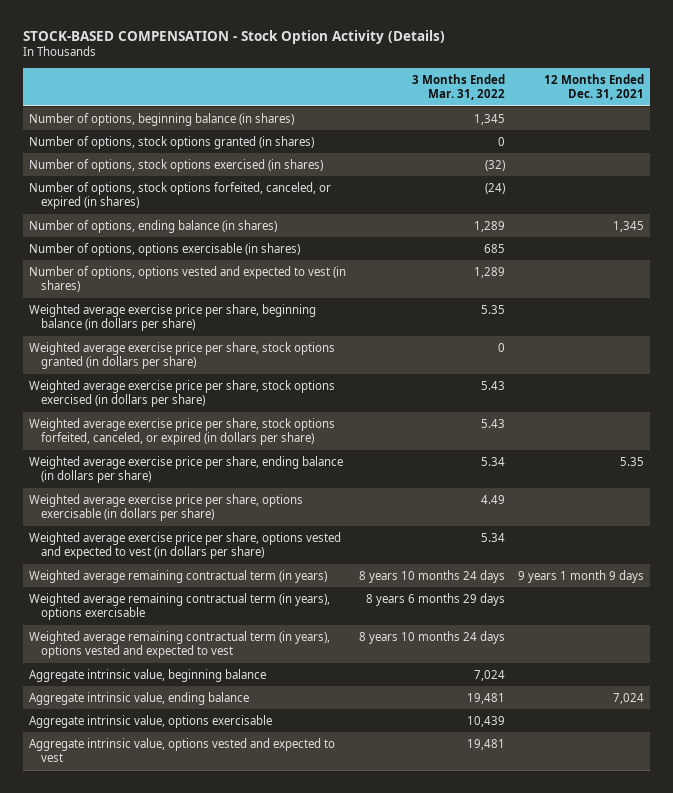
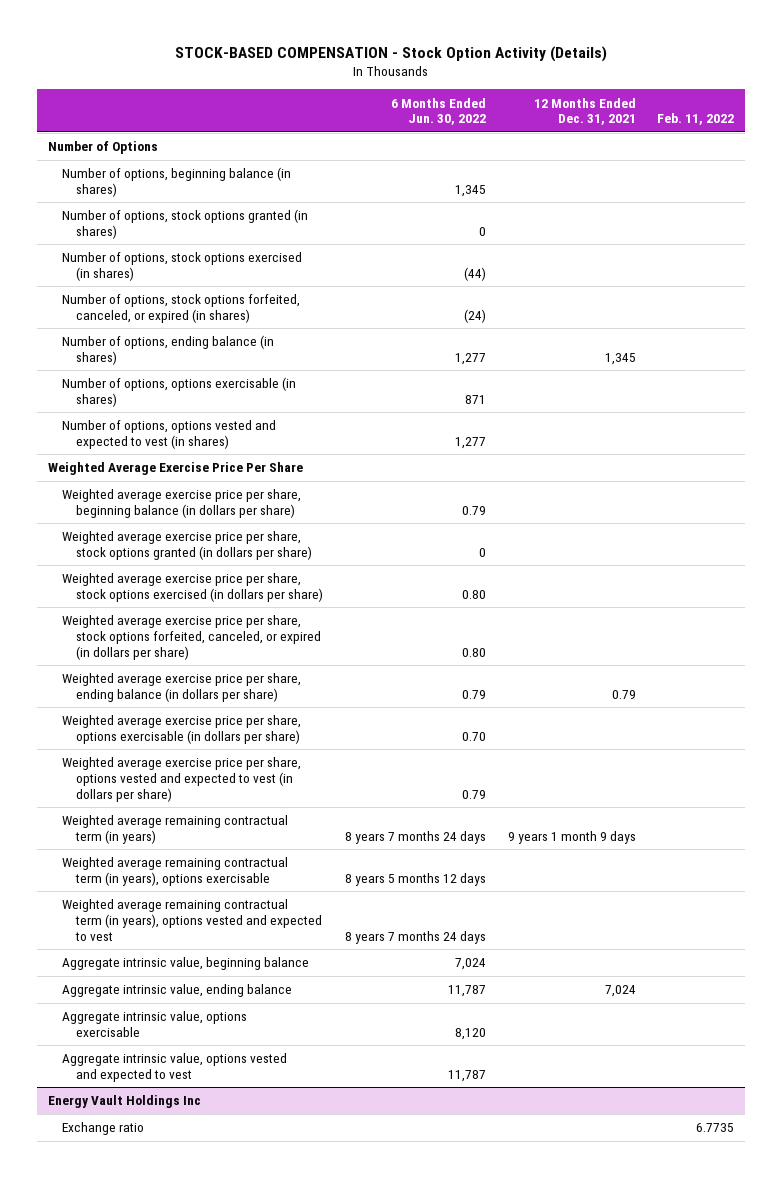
- | 3 Months Ended Mar. 31, 2022 | 12 Months Ended Dec. 31, 2021
+ | 6 Months Ended Jun. 30, 2022 | 12 Months Ended Dec. 31, 2021 | Feb. 11, 2022
+ Number of Options
+ Weighted Average Exercise Price Per Share
- Weighted average exercise price per share, ending balance (in dollars per share) | 5.34 | 5.35
+ Weighted average exercise price per share, ending balance (in dollars per share) | 0.79 | 0.79 |
+ Energy Vault Holdings Inc
+ Exchange ratio | | | 6.7735

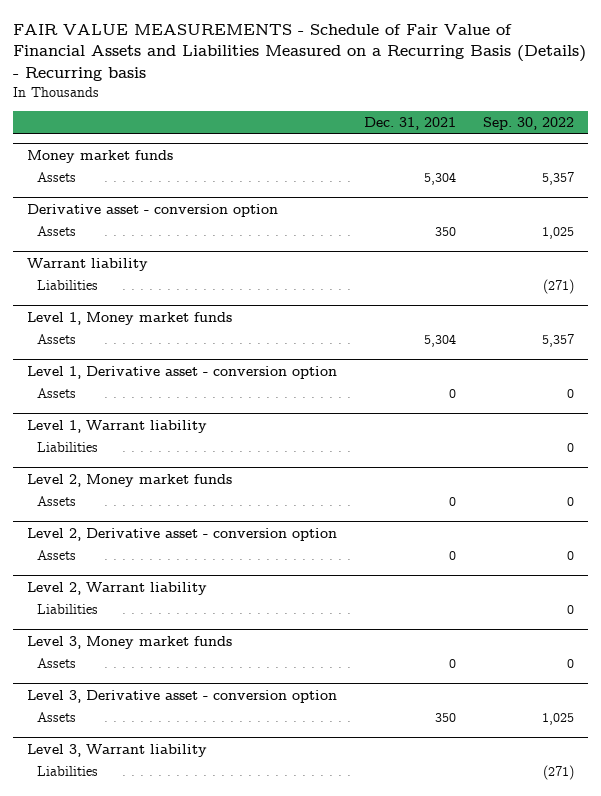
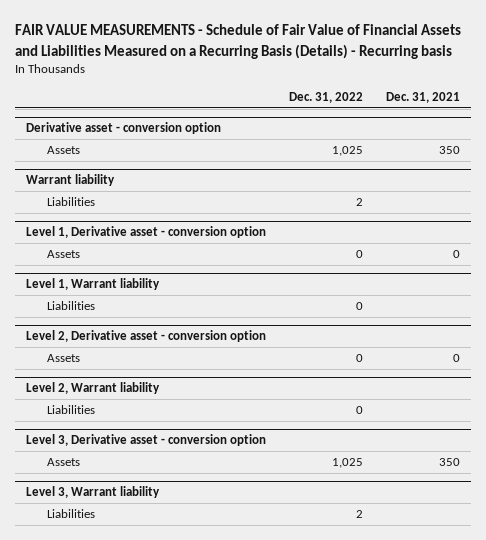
- | Dec. 31, 2021 | Sep. 30, 2022
+ | Dec. 31, 2022 | Dec. 31, 2021
- Money market funds
- Assets | 5,304 | 5,357
- Level 1, Money market funds
- Assets | 5,304 | 5,357
- Level 2, Money market funds
- Assets | 0 | 0
- Level 3, Money market funds
- Assets | 0 | 0

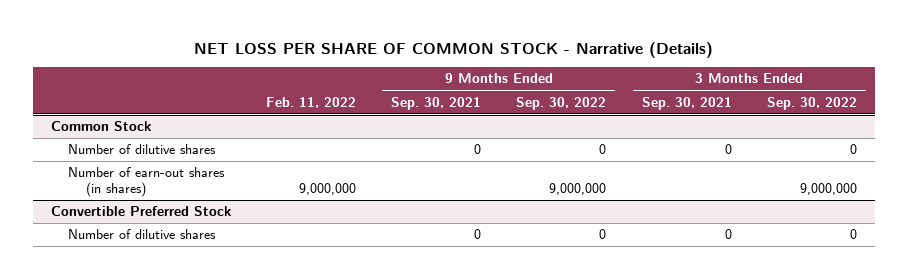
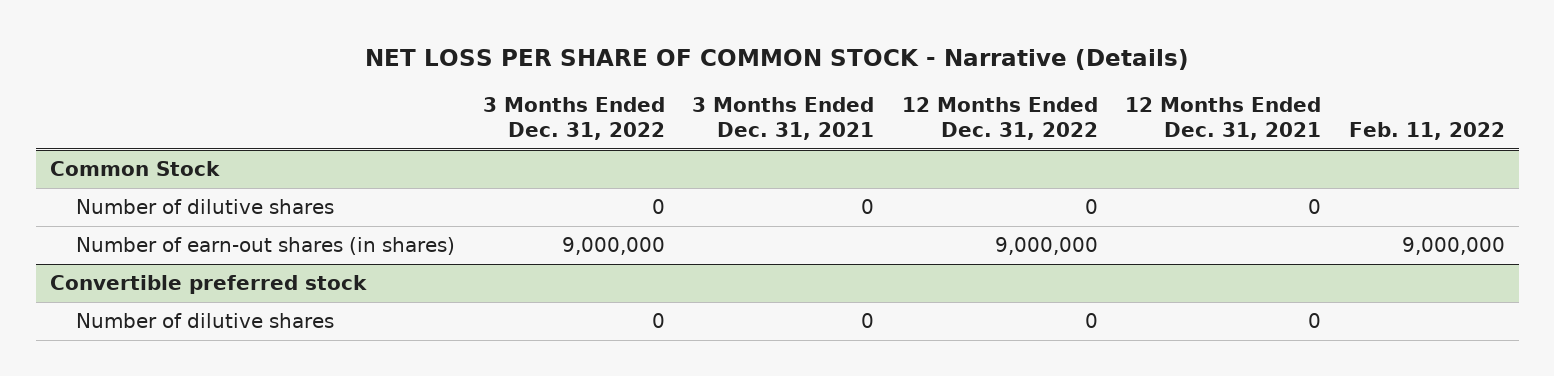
- | Feb. 11, 2022 | 9 Months Ended Sep. 30, 2021 | 9 Months Ended Sep. 30, 2022 | 3 Months Ended Sep. 30, 2021 | 3 Months Ended Sep. 30, 2022
+ | 3 Months Ended Dec. 31, 2022 | 3 Months Ended Dec. 31, 2021 | 12 Months Ended Dec. 31, 2022 | 12 Months Ended Dec. 31, 2021 | Feb. 11, 2022
- Convertible Preferred Stock
+ Convertible preferred stock

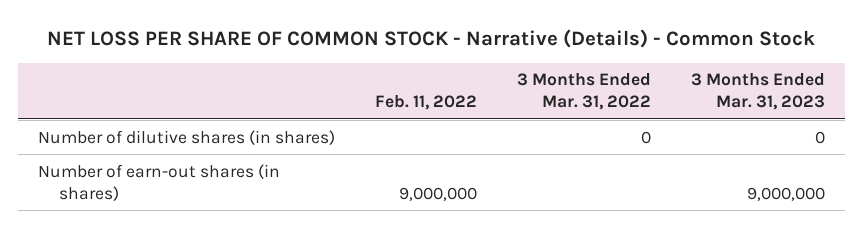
- NET LOSS PER SHARE OF COMMON STOCK - Narrative (Details)
+ NET LOSS PER SHARE OF COMMON STOCK - Narrative (Details) - Common Stock
- | 3 Months Ended Dec. 31, 2022 | 3 Months Ended Dec. 31, 2021 | 12 Months Ended Dec. 31, 2022 | 12 Months Ended Dec. 31, 2021 | Feb. 11, 2022
+ | Feb. 11, 2022 | 3 Months Ended Mar. 31, 2022 | 3 Months Ended Mar. 31, 2023
- Common Stock
- Number of dilutive shares | 0 | 0 | 0 | 0 |
+ Number of dilutive shares (in shares) | | 0 | 0
- Convertible preferred stock
- Number of dilutive shares | 0 | 0 | 0 | 0 |

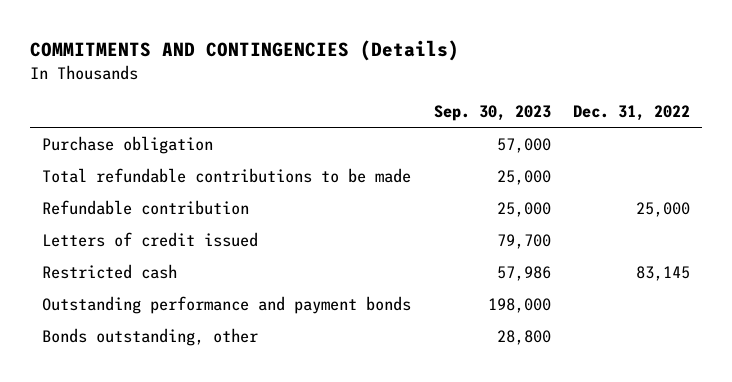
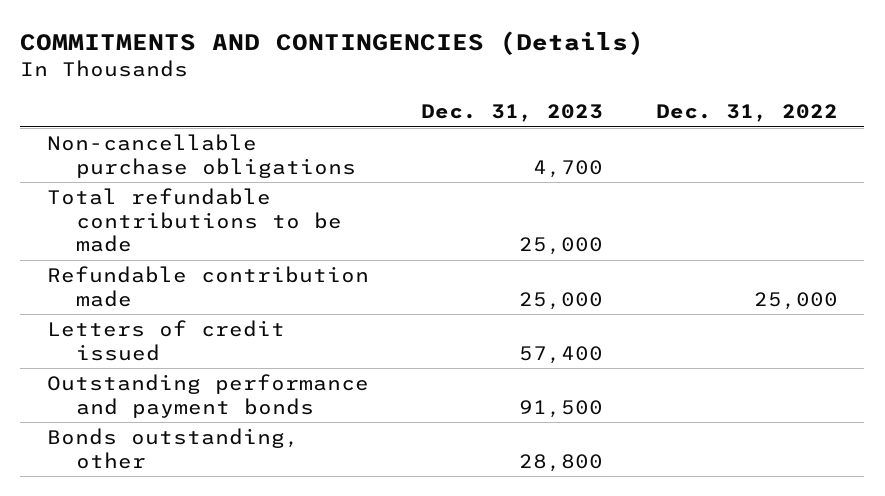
- | Sep. 30, 2023 | Dec. 31, 2022
+ | Dec. 31, 2023 | Dec. 31, 2022
- Purchase obligation | 57,000 |
+ Non-cancellable purchase obligations | 4,700 |
- Refundable contribution | 25,000 | 25,000
+ Refundable contribution made | 25,000 | 25,000
- Restricted cash | 57,986 | 83,145

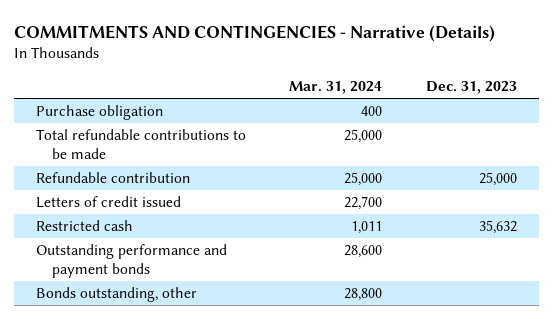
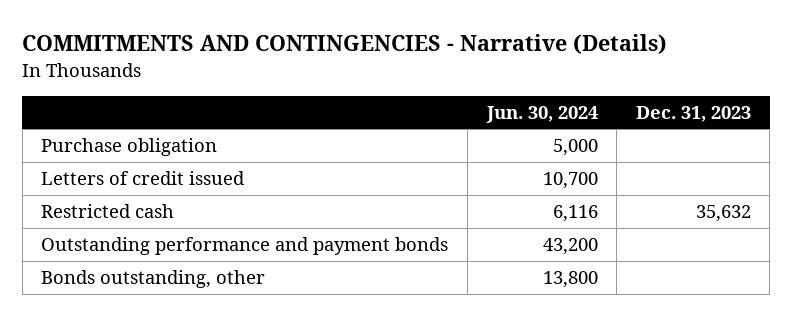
- | Mar. 31, 2024 | Dec. 31, 2023
+ | Jun. 30, 2024 | Dec. 31, 2023
- Total refundable contributions to be made | 25,000 |
- Refundable contribution | 25,000 | 25,000

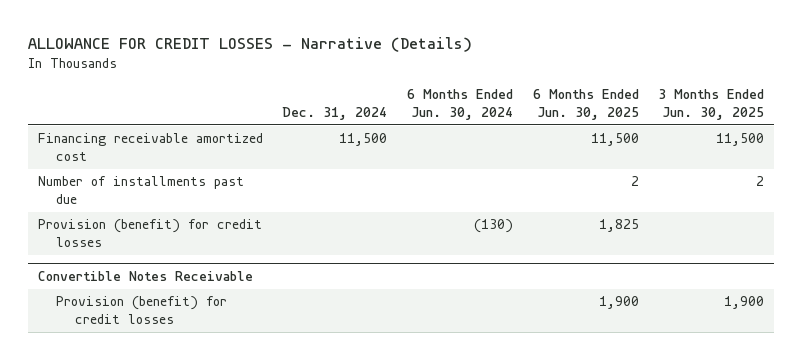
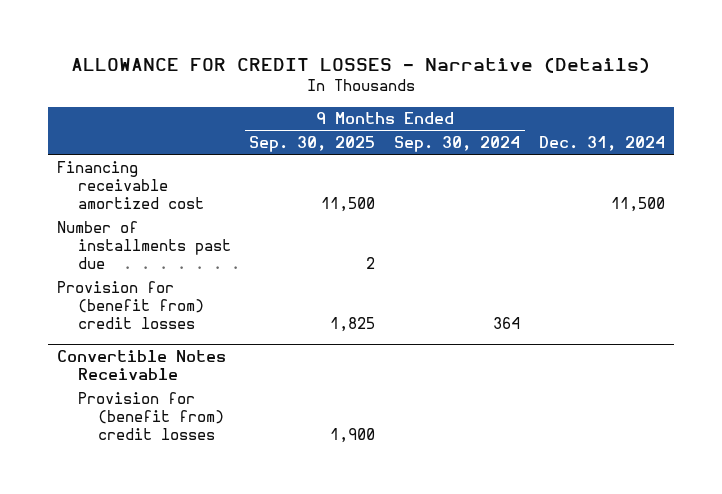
- | Dec. 31, 2024 | 6 Months Ended Jun. 30, 2024 | 6 Months Ended Jun. 30, 2025 | 3 Months Ended Jun. 30, 2025
+ | 9 Months Ended Sep. 30, 2025 | 9 Months Ended Sep. 30, 2024 | Dec. 31, 2024
- Provision (benefit) for credit losses | | (130) | 1,825 |
+ Provision for (benefit from) credit losses | 1,825 | 364 |
@ Convertible Notes Receivable
- Provision (benefit) for credit losses | | | 1,900 | 1,900
+ Provision for (benefit from) credit losses | 1,900 | |

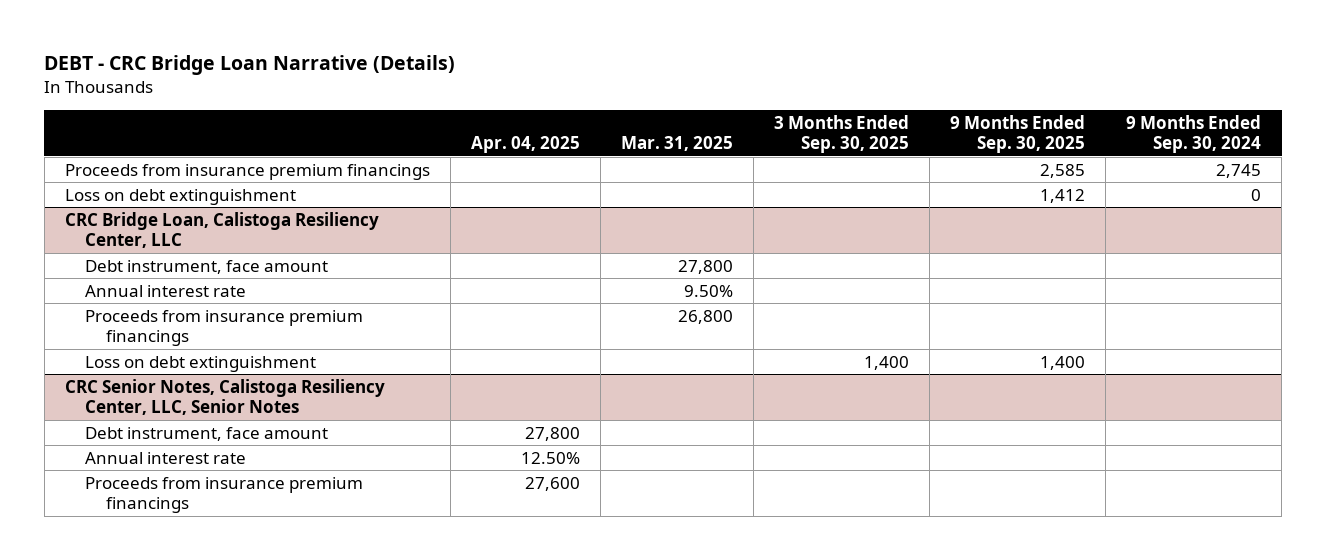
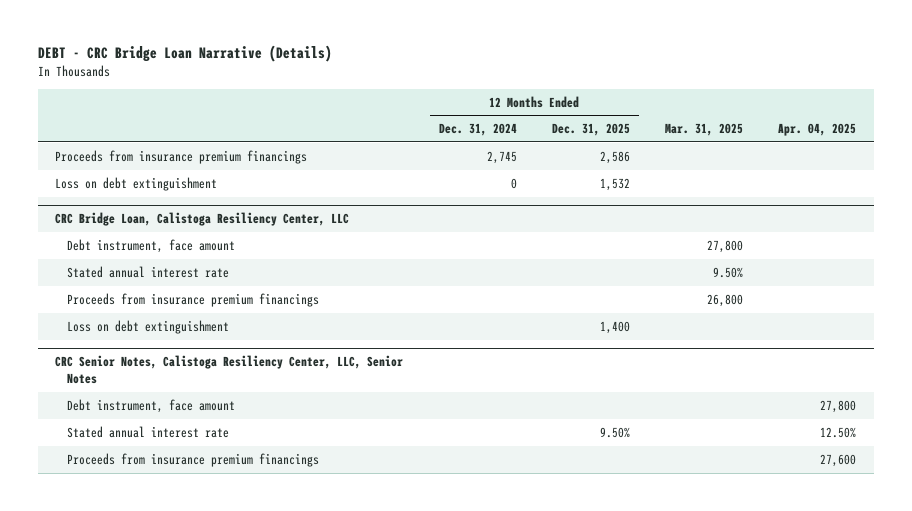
- | Apr. 04, 2025 | Mar. 31, 2025 | 3 Months Ended Sep. 30, 2025 | 9 Months Ended Sep. 30, 2025 | 9 Months Ended Sep. 30, 2024
+ | 12 Months Ended Dec. 31, 2024 | 12 Months Ended Dec. 31, 2025 | Mar. 31, 2025 | Apr. 04, 2025
@ CRC Bridge Loan, Calistoga Resiliency Center, LLC
- Annual interest rate | | 9.50% | | |
+ Stated annual interest rate | | | 9.50% |
@ CRC Senior Notes, Calistoga Resiliency Center, LLC, Senior Notes
- Annual interest rate | 12.50% | | | |
+ Stated annual interest rate | | 9.50% | | 12.50%

